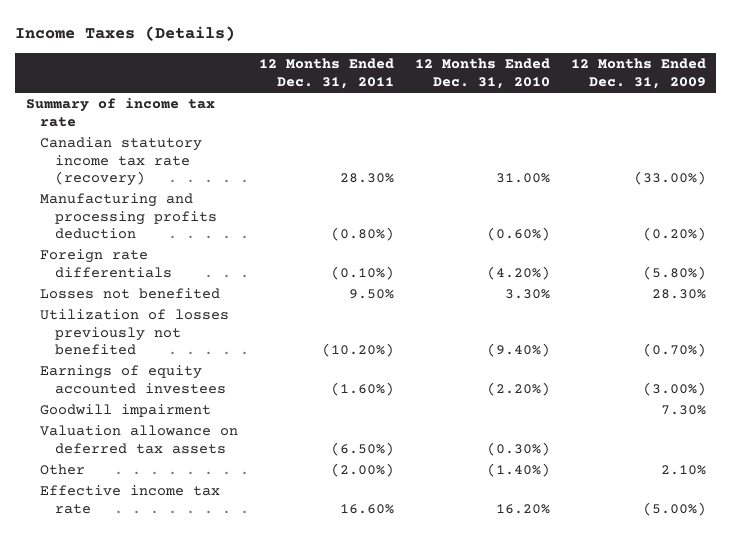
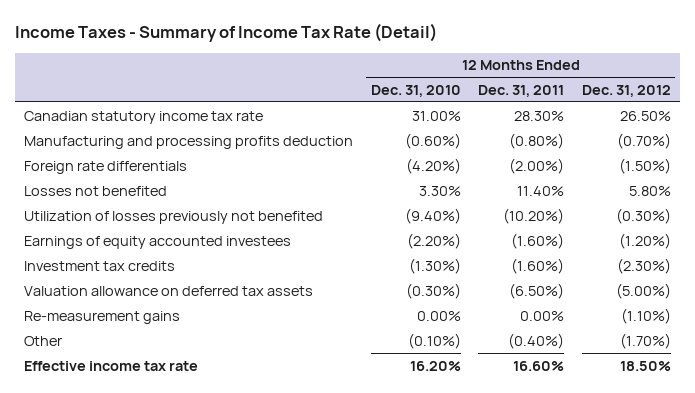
- Income Taxes (Details)
+ Income Taxes - Summary of Income Tax Rate (Detail)
- | 12 Months Ended Dec. 31, 2011 | 12 Months Ended Dec. 31, 2010 | 12 Months Ended Dec. 31, 2009
+ | 12 Months Ended Dec. 31, 2010 | 12 Months Ended Dec. 31, 2011 | 12 Months Ended Dec. 31, 2012
- Summary of income tax rate
- Canadian statutory income tax rate (recovery) | 28.30% | 31.00% | (33.00%)
+ Canadian statutory income tax rate | 31.00% | 28.30% | 26.50%
- Foreign rate differentials | (0.10%) | (4.20%) | (5.80%)
- Losses not benefited | 9.50% | 3.30% | 28.30%
+ Foreign rate differentials | (4.20%) | (2.00%) | (1.50%)
+ Losses not benefited | 3.30% | 11.40% | 5.80%
- Goodwill impairment | | | 7.30%
+ Investment tax credits | (1.30%) | (1.60%) | (2.30%)
- Other | (2.00%) | (1.40%) | 2.10%
+ Re-measurement gains | 0.00% | 0.00% | (1.10%)
+ Other | (0.10%) | (0.40%) | (1.70%)

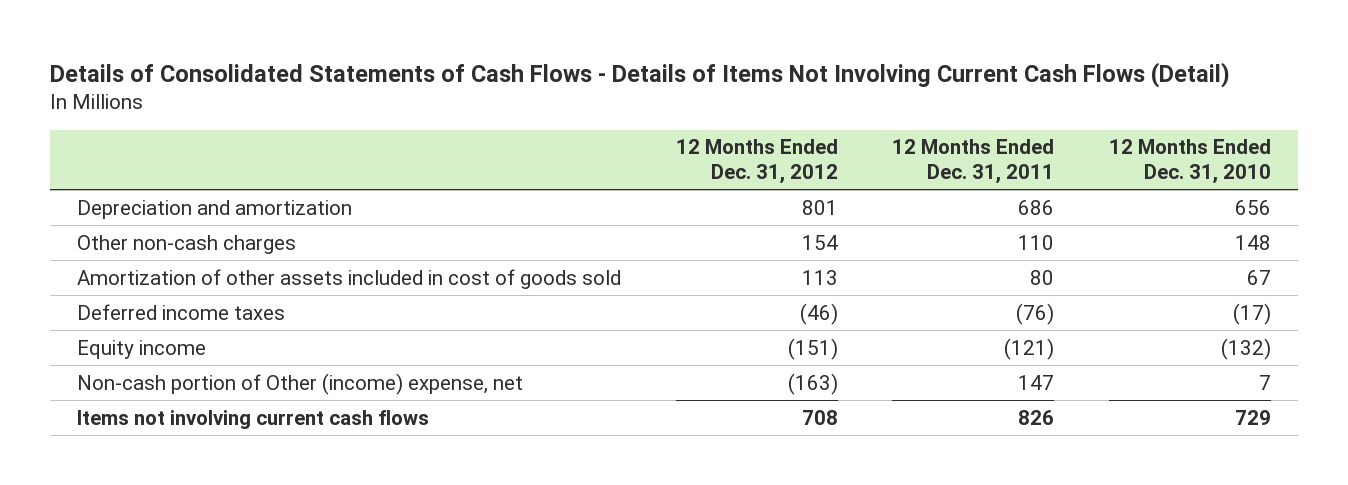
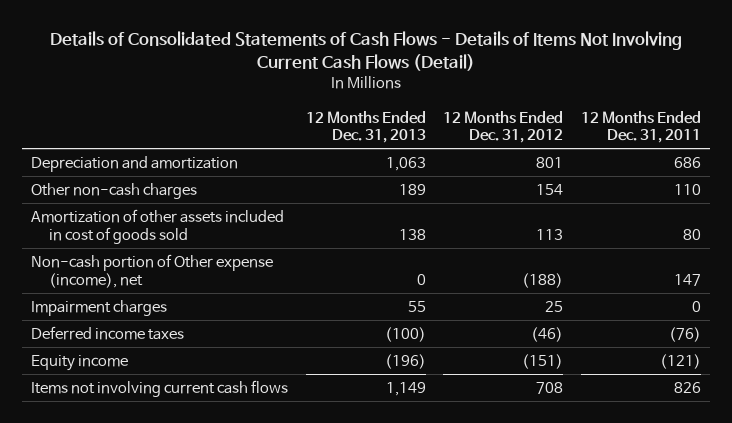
- | 12 Months Ended Dec. 31, 2012 | 12 Months Ended Dec. 31, 2011 | 12 Months Ended Dec. 31, 2010
+ | 12 Months Ended Dec. 31, 2013 | 12 Months Ended Dec. 31, 2012 | 12 Months Ended Dec. 31, 2011
+ Non-cash portion of Other expense (income), net | 0 | (188) | 147
+ Impairment charges | 55 | 25 | 0
- Non-cash portion of Other (income) expense, net | (163) | 147 | 7

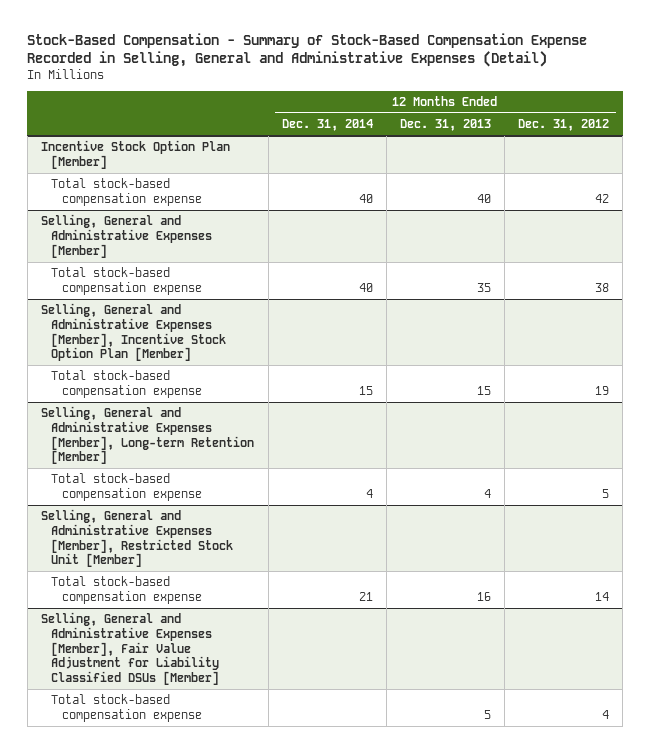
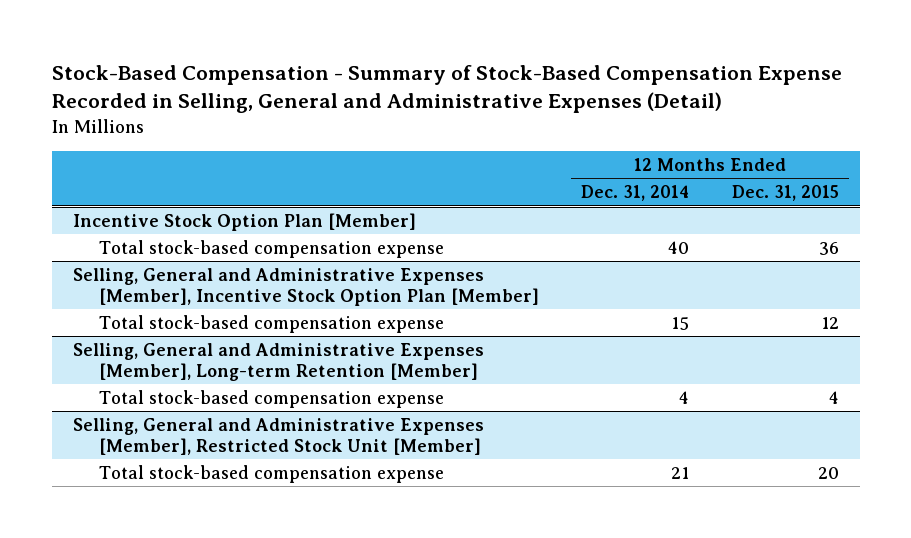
- | 12 Months Ended Dec. 31, 2014 | 12 Months Ended Dec. 31, 2013 | 12 Months Ended Dec. 31, 2012
+ | 12 Months Ended Dec. 31, 2014 | 12 Months Ended Dec. 31, 2015
- Selling, General and Administrative Expenses [Member]
- Total stock-based compensation expense | 40 | 35 | 38
- Selling, General and Administrative Expenses [Member], Fair Value Adjustment for Liability Classified DSUs [Member]
- Total stock-based compensation expense | | 5 | 4

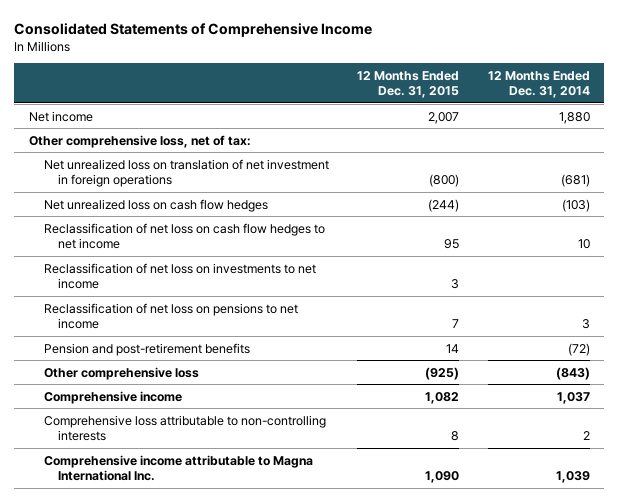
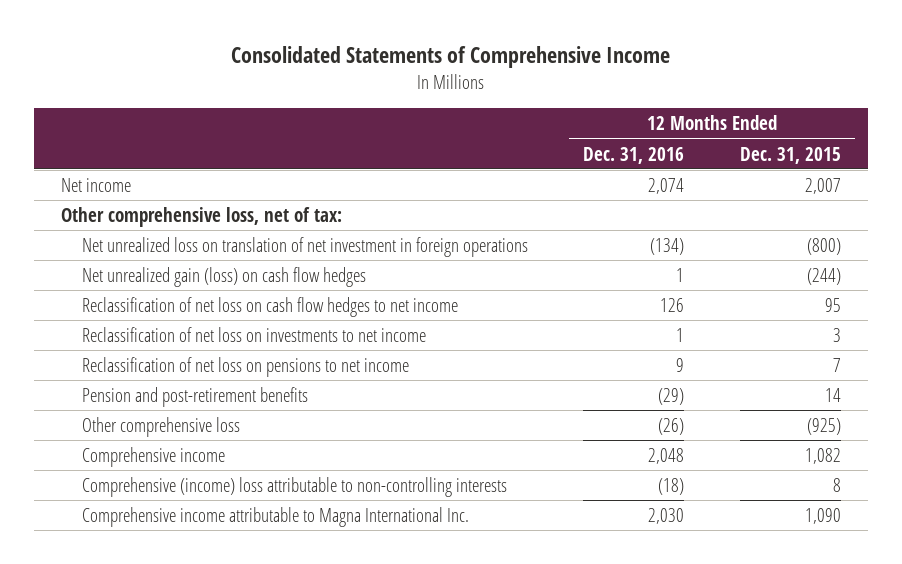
- | 12 Months Ended Dec. 31, 2015 | 12 Months Ended Dec. 31, 2014
+ | 12 Months Ended Dec. 31, 2016 | 12 Months Ended Dec. 31, 2015
- Net unrealized loss on cash flow hedges | (244) | (103)
+ Net unrealized gain (loss) on cash flow hedges | 1 | (244)
- Comprehensive loss attributable to non-controlling interests | 8 | 2
+ Comprehensive (income) loss attributable to non-controlling interests | (18) | 8

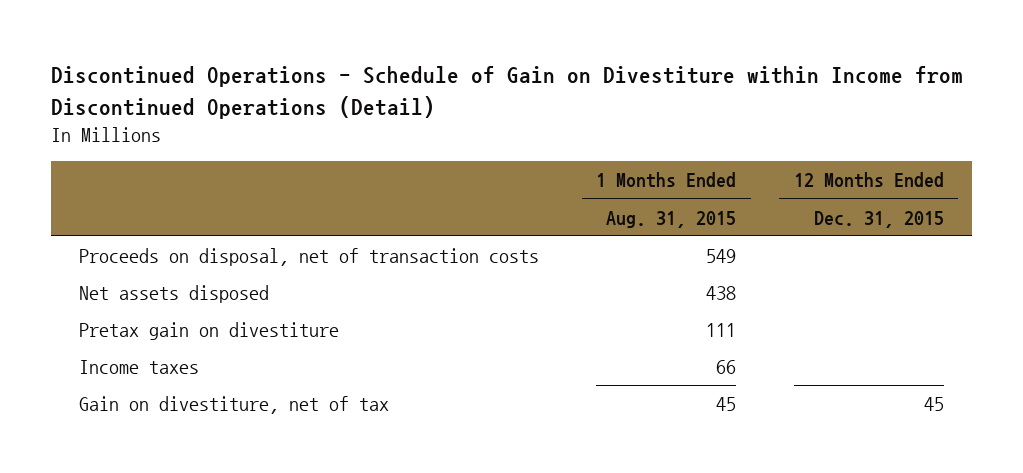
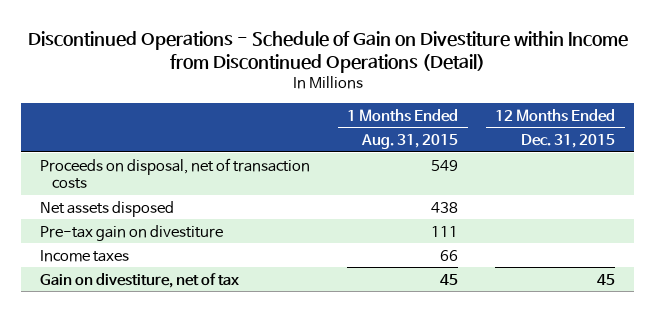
- Pretax gain on divestiture | 111 |
+ Pre-tax gain on divestiture | 111 |

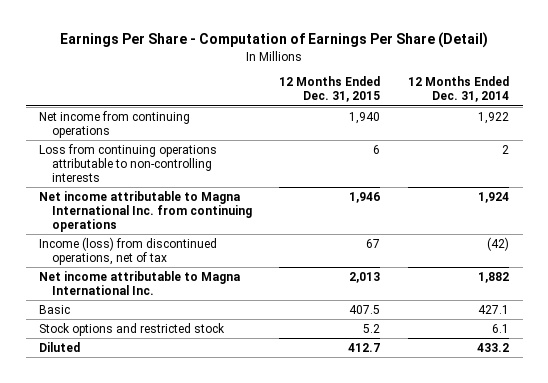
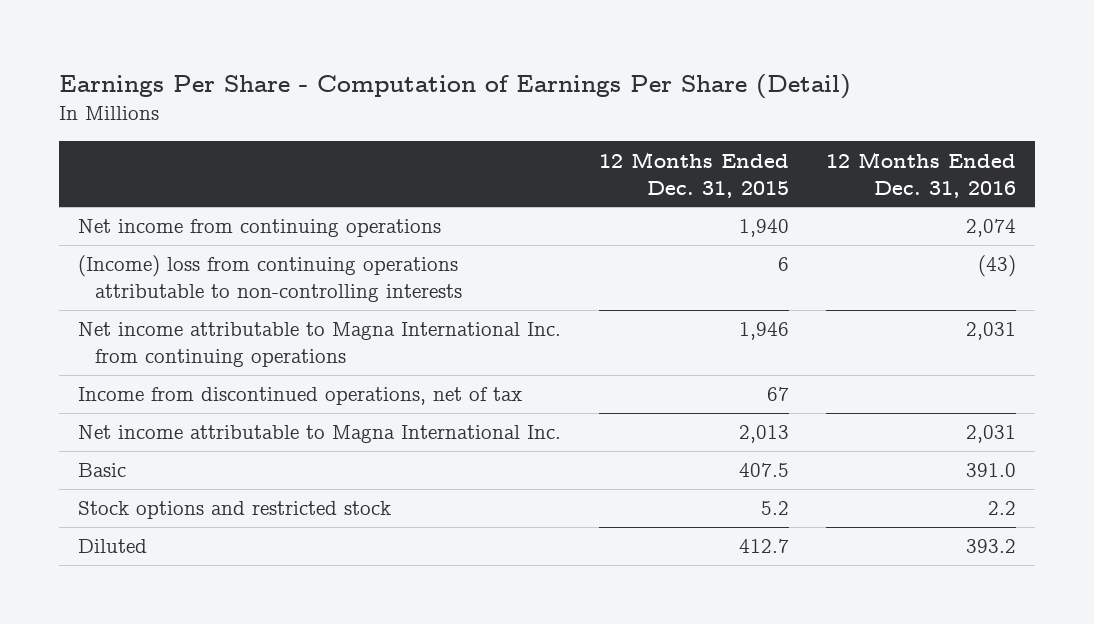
- | 12 Months Ended Dec. 31, 2015 | 12 Months Ended Dec. 31, 2014
+ | 12 Months Ended Dec. 31, 2015 | 12 Months Ended Dec. 31, 2016
- Loss from continuing operations attributable to non-controlling interests | 6 | 2
+ (Income) loss from continuing operations attributable to non-controlling interests | 6 | (43)
- Income (loss) from discontinued operations, net of tax | 67 | (42)
+ Income from discontinued operations, net of tax | 67 |

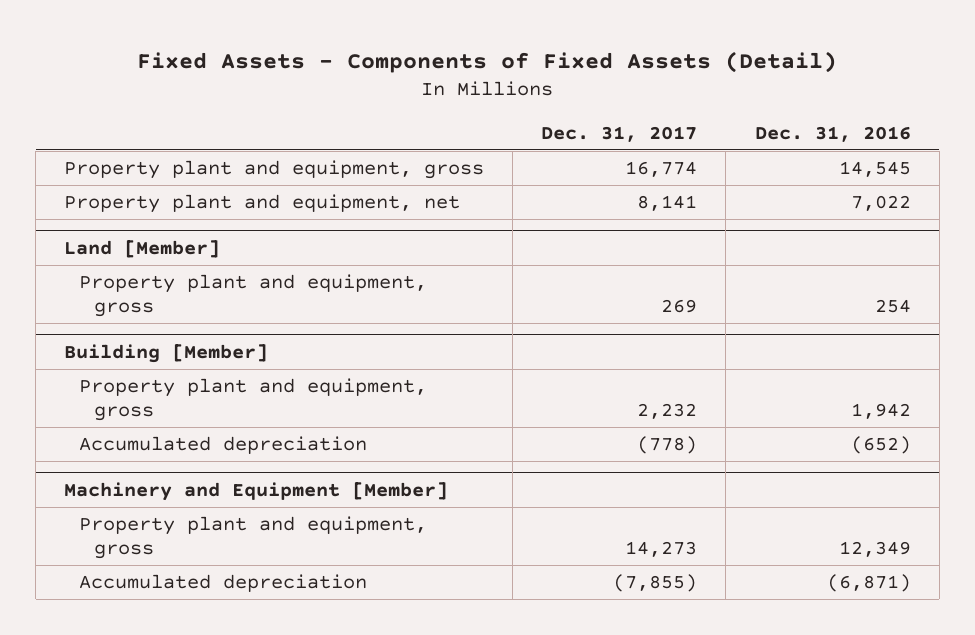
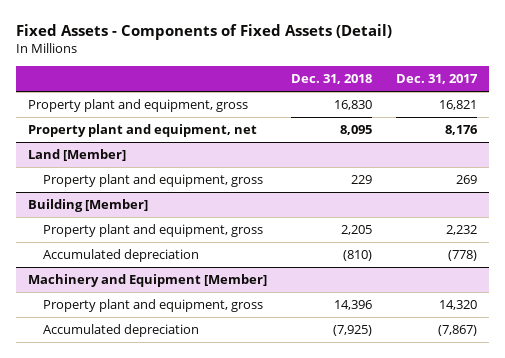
- | Dec. 31, 2017 | Dec. 31, 2016
+ | Dec. 31, 2018 | Dec. 31, 2017
- Property plant and equipment, gross | 16,774 | 14,545
- Property plant and equipment, net | 8,141 | 7,022
+ Property plant and equipment, gross | 16,830 | 16,821
+ Property plant and equipment, net | 8,095 | 8,176
@ Machinery and Equipment [Member]
- Property plant and equipment, gross | 14,273 | 12,349
- Accumulated depreciation | (7,855) | (6,871)
+ Property plant and equipment, gross | 14,396 | 14,320
+ Accumulated depreciation | (7,925) | (7,867)

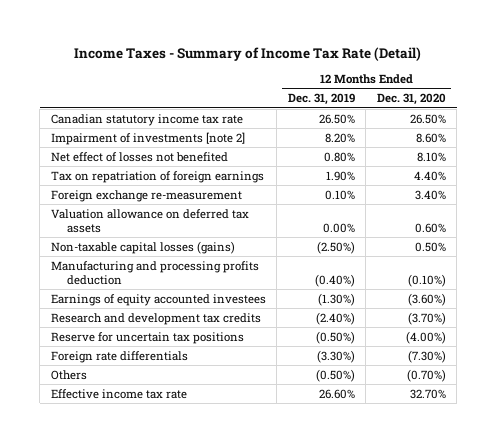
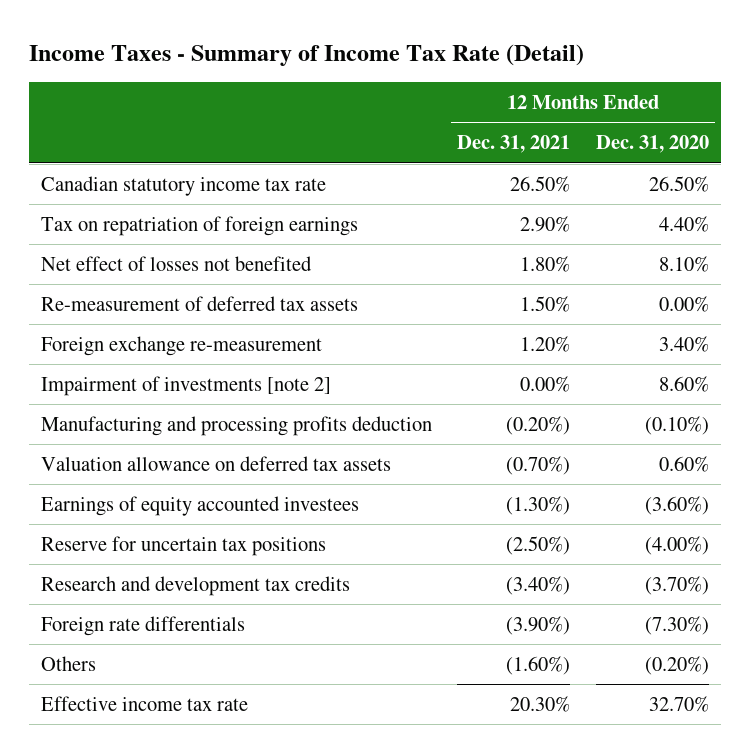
- | 12 Months Ended Dec. 31, 2019 | 12 Months Ended Dec. 31, 2020
+ | 12 Months Ended Dec. 31, 2021 | 12 Months Ended Dec. 31, 2020
moved down: Net effect of losses not benefited | 1.80% | 8.10%
+ Re-measurement of deferred tax assets | 1.50% | 0.00%
- Non-taxable capital losses (gains) | (2.50%) | 0.50%
moved down: Impairment of investments [note 2] | 0.00% | 8.60%
moved down: Valuation allowance on deferred tax assets | (0.70%) | 0.60%
moved down: Research and development tax credits | (3.40%) | (3.70%)
- Others | (0.50%) | (0.70%)
+ Others | (1.60%) | (0.20%)

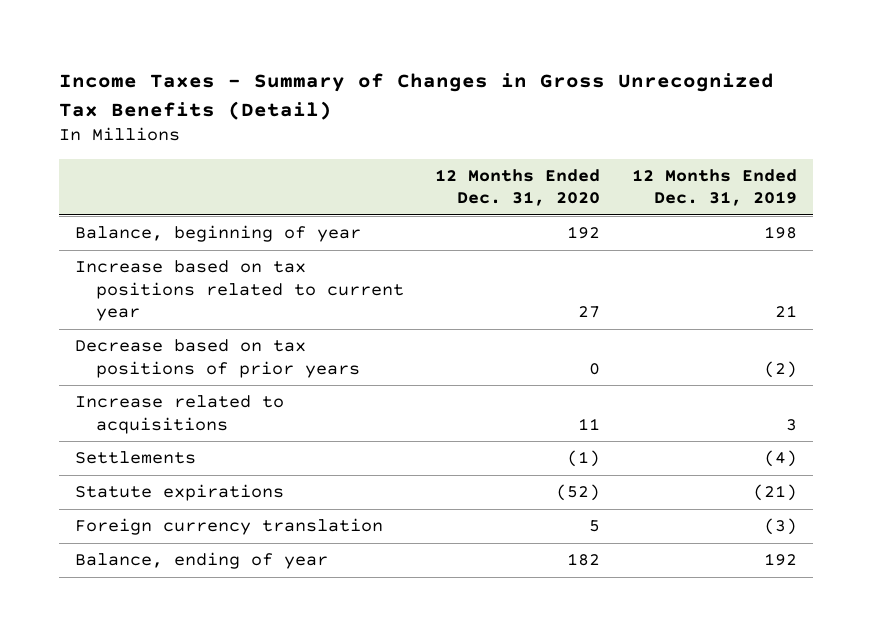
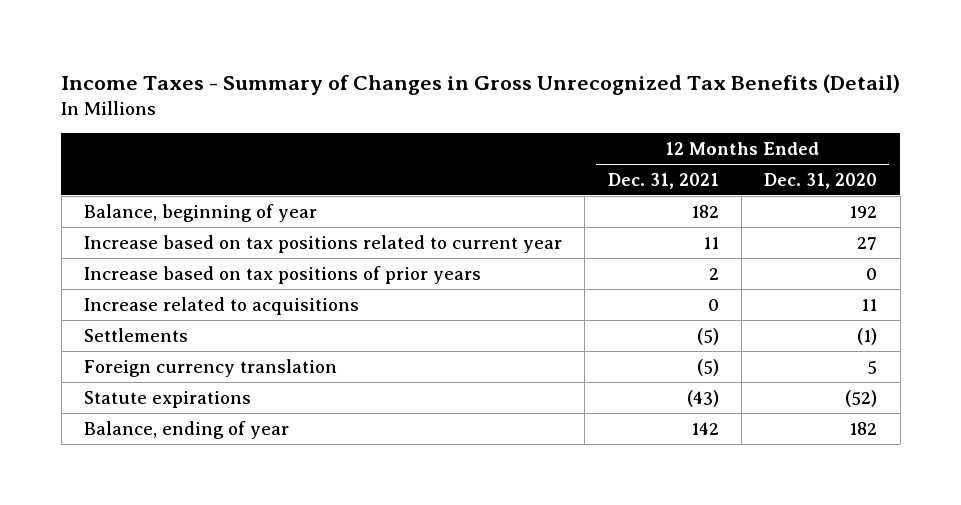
- | 12 Months Ended Dec. 31, 2020 | 12 Months Ended Dec. 31, 2019
+ | 12 Months Ended Dec. 31, 2021 | 12 Months Ended Dec. 31, 2020
- Decrease based on tax positions of prior years | 0 | (2)
+ Increase based on tax positions of prior years | 2 | 0
moved down: Statute expirations | (43) | (52)

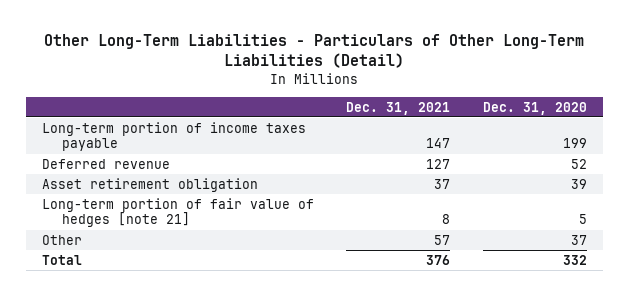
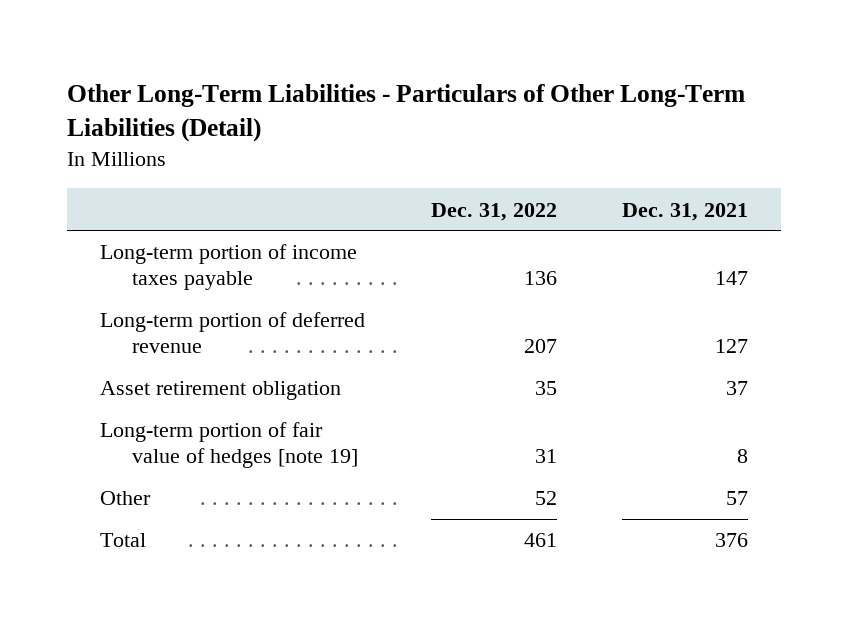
- | Dec. 31, 2021 | Dec. 31, 2020
+ | Dec. 31, 2022 | Dec. 31, 2021
- Deferred revenue | 127 | 52
+ Long-term portion of deferred revenue | 207 | 127
- Long-term portion of fair value of hedges [note 21] | 8 | 5
+ Long-term portion of fair value of hedges [note 19] | 31 | 8

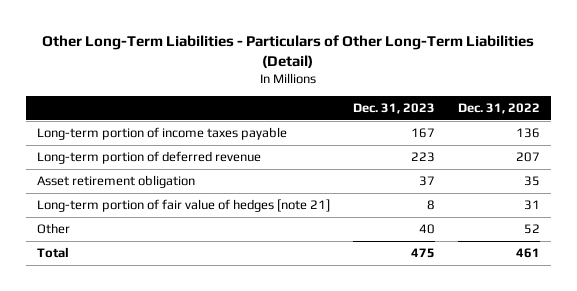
- | Dec. 31, 2022 | Dec. 31, 2021
+ | Dec. 31, 2023 | Dec. 31, 2022
- Long-term portion of fair value of hedges [note 19] | 31 | 8
+ Long-term portion of fair value of hedges [note 21] | 8 | 31

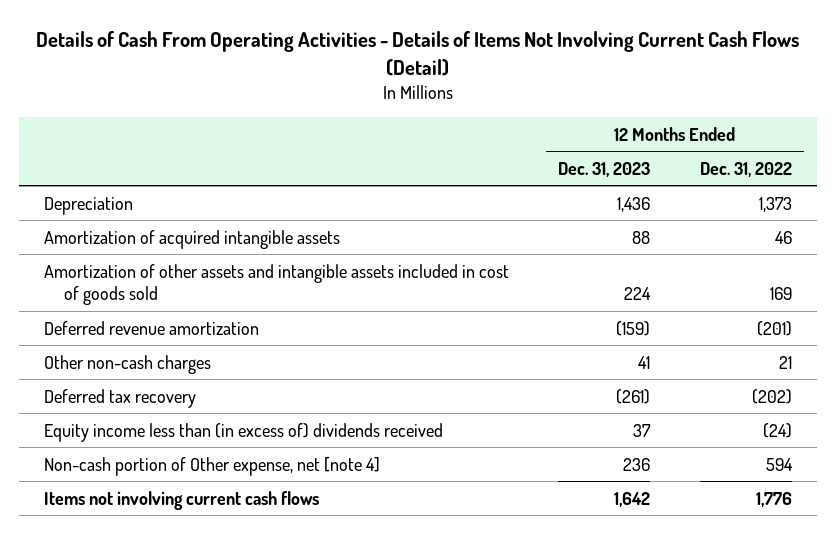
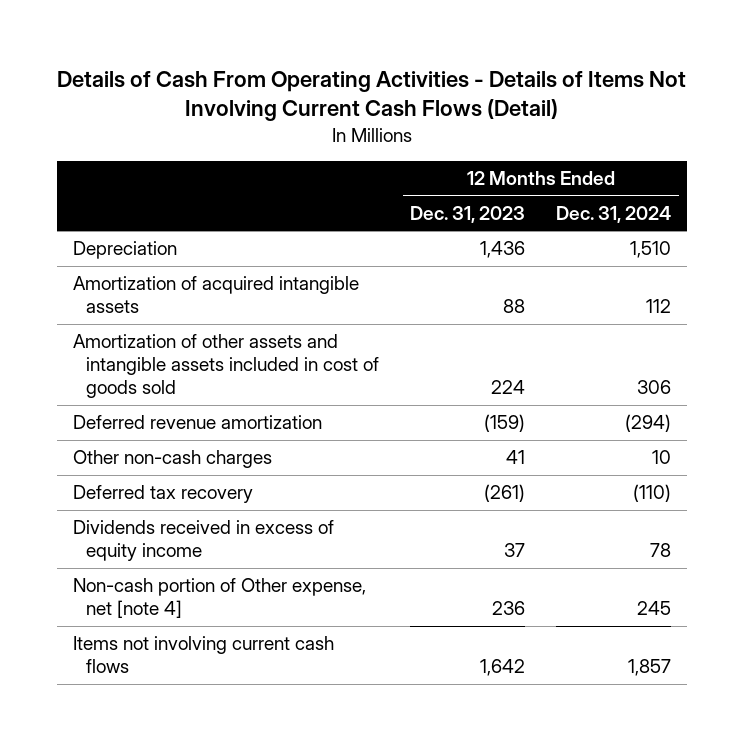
- | 12 Months Ended Dec. 31, 2023 | 12 Months Ended Dec. 31, 2022
+ | 12 Months Ended Dec. 31, 2023 | 12 Months Ended Dec. 31, 2024
- Equity income less than (in excess of) dividends received | 37 | (24)
+ Dividends received in excess of equity income | 37 | 78

